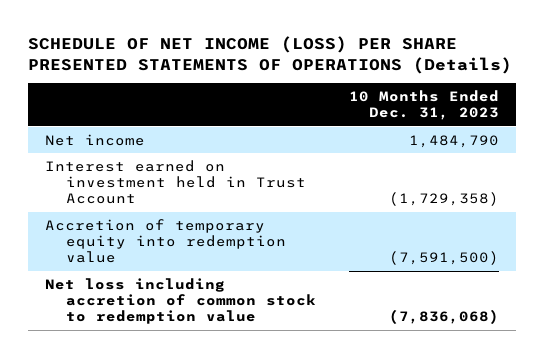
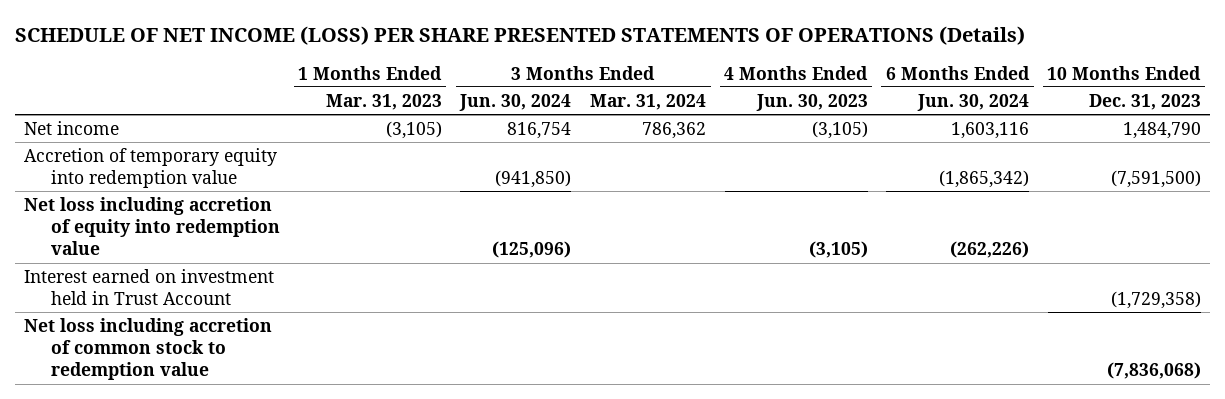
- | 10 Months Ended Dec. 31, 2023
+ | 1 Months Ended Mar. 31, 2023 | 3 Months Ended Jun. 30, 2024 | 3 Months Ended Mar. 31, 2024 | 4 Months Ended Jun. 30, 2023 | 6 Months Ended Jun. 30, 2024 | 10 Months Ended Dec. 31, 2023
+ Net loss including accretion of equity into redemption value | | (125,096) | | (3,105) | (262,226) |
moved down: Interest earned on investment held in Trust Account | | | | | | (1,729,358)

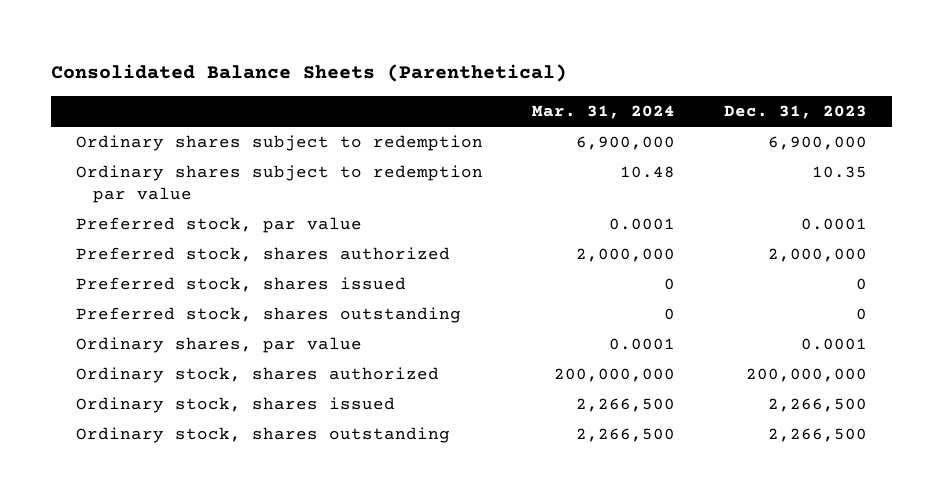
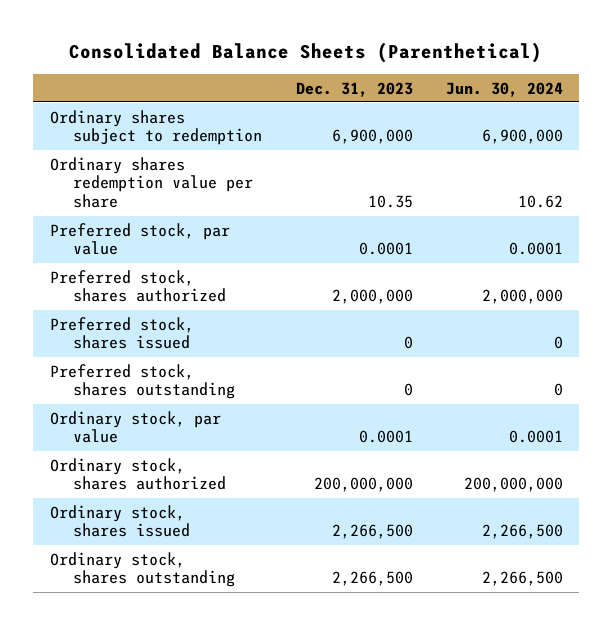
- | Mar. 31, 2024 | Dec. 31, 2023
+ | Dec. 31, 2023 | Jun. 30, 2024
- Ordinary shares subject to redemption par value | 10.48 | 10.35
+ Ordinary shares redemption value per share | 10.35 | 10.62
- Ordinary shares, par value | 0.0001 | 0.0001
+ Ordinary stock, par value | 0.0001 | 0.0001

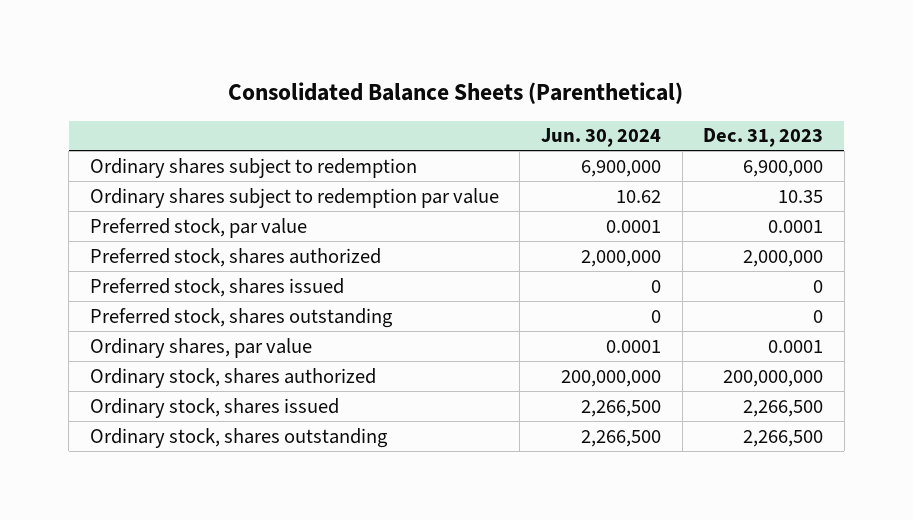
- | Dec. 31, 2023 | Jun. 30, 2024
+ | Jun. 30, 2024 | Dec. 31, 2023
- Ordinary shares redemption value per share | 10.35 | 10.62
+ Ordinary shares subject to redemption par value | 10.62 | 10.35
- Ordinary stock, par value | 0.0001 | 0.0001
+ Ordinary shares, par value | 0.0001 | 0.0001

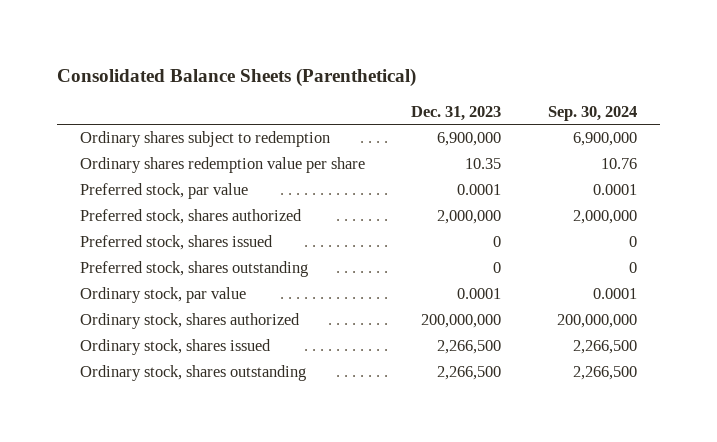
- | Jun. 30, 2024 | Dec. 31, 2023
+ | Dec. 31, 2023 | Sep. 30, 2024
- Ordinary shares subject to redemption par value | 10.62 | 10.35
+ Ordinary shares redemption value per share | 10.35 | 10.76
- Ordinary shares, par value | 0.0001 | 0.0001
+ Ordinary stock, par value | 0.0001 | 0.0001

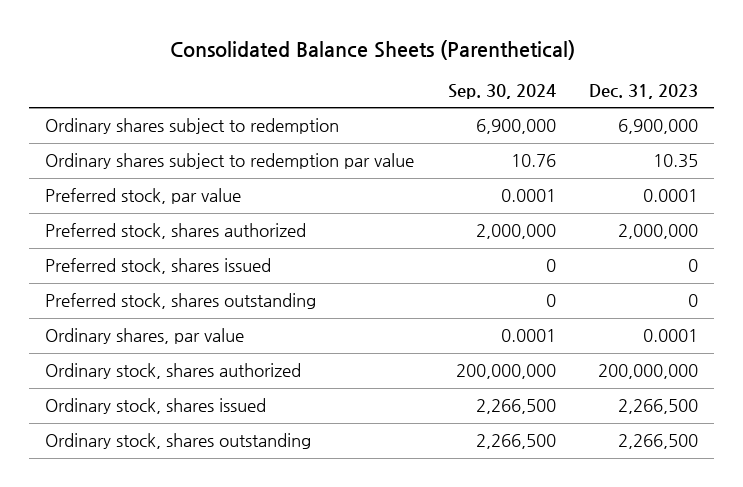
- | Dec. 31, 2023 | Sep. 30, 2024
+ | Sep. 30, 2024 | Dec. 31, 2023
- Ordinary shares redemption value per share | 10.35 | 10.76
+ Ordinary shares subject to redemption par value | 10.76 | 10.35
- Ordinary stock, par value | 0.0001 | 0.0001
+ Ordinary shares, par value | 0.0001 | 0.0001

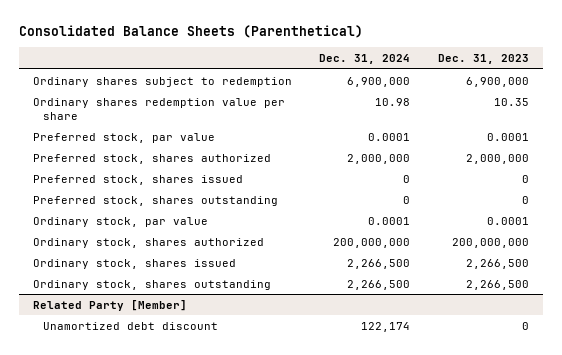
- | Sep. 30, 2024 | Dec. 31, 2023
+ | Dec. 31, 2024 | Dec. 31, 2023
- Ordinary shares subject to redemption par value | 10.76 | 10.35
+ Ordinary shares redemption value per share | 10.98 | 10.35
- Ordinary shares, par value | 0.0001 | 0.0001
+ Ordinary stock, par value | 0.0001 | 0.0001
+ Related Party [Member]
+ Unamortized debt discount | 122,174 | 0

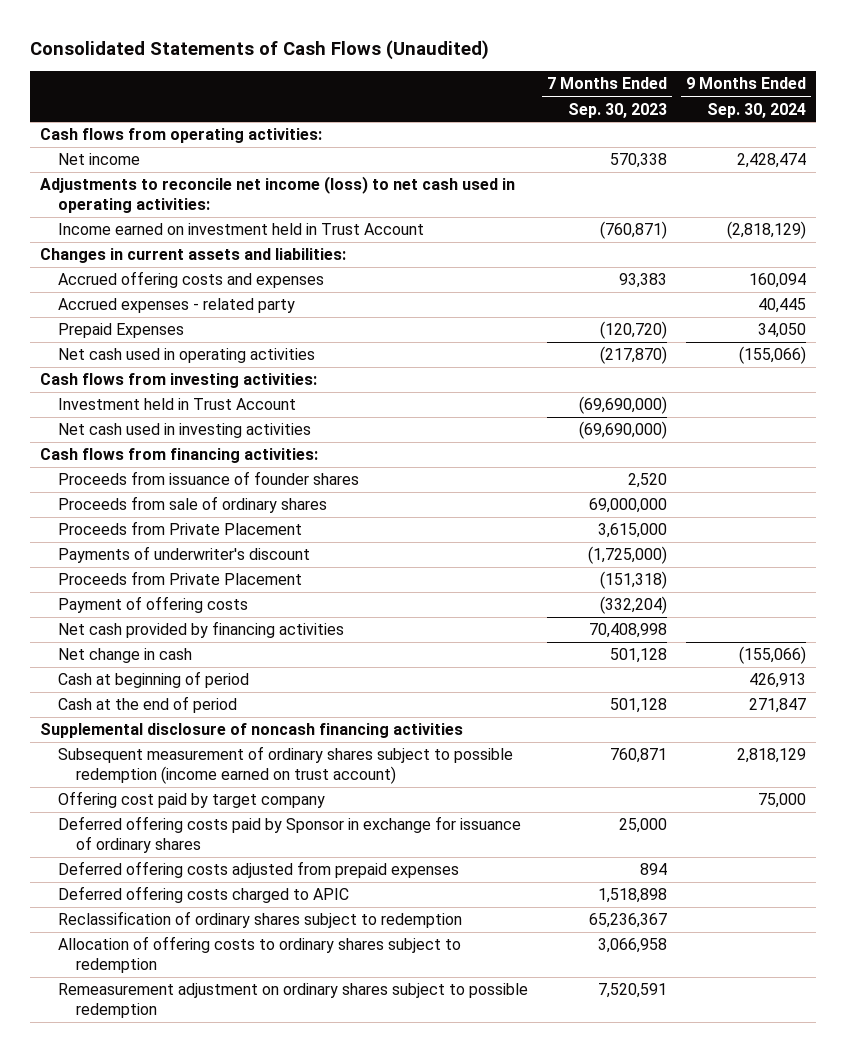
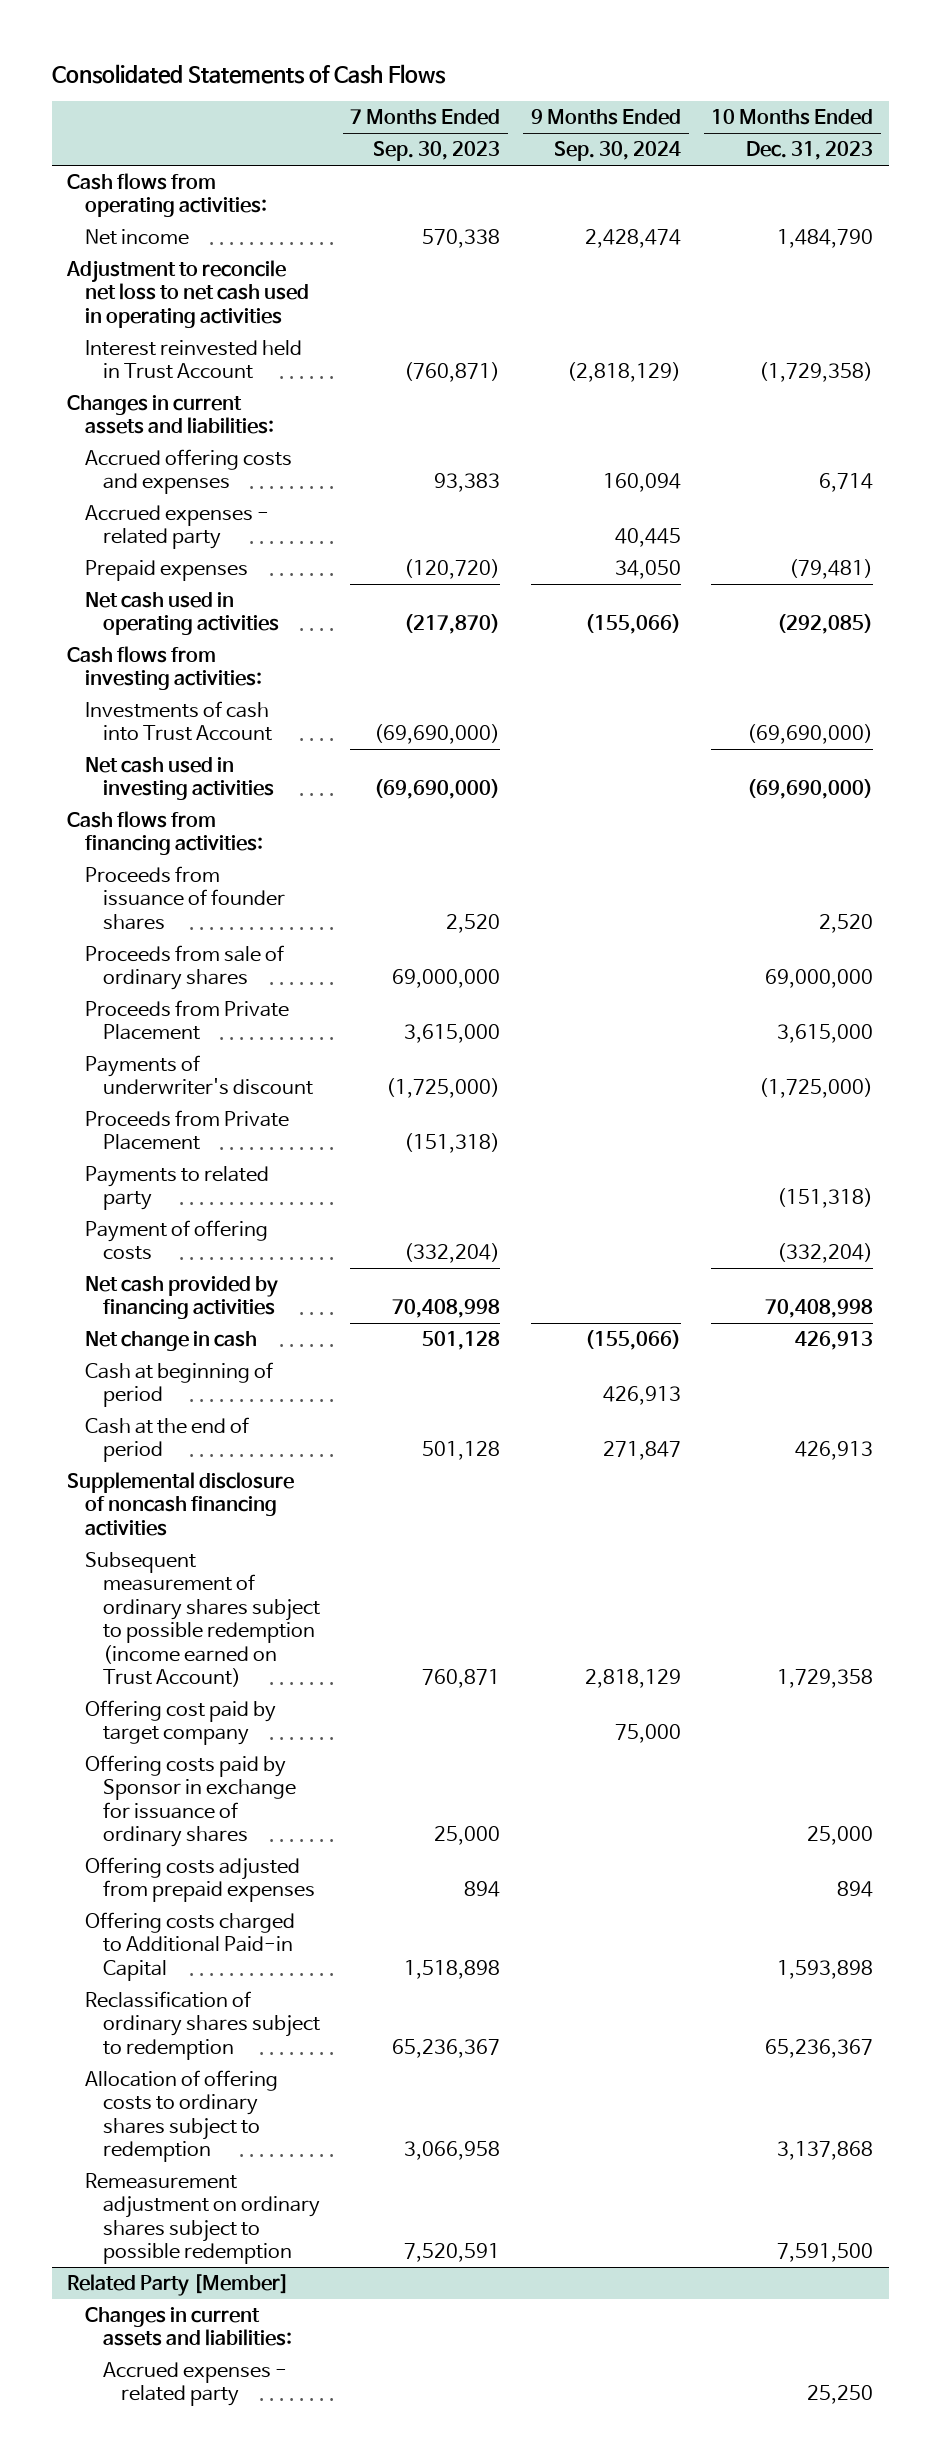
- Consolidated Statements of Cash Flows (Unaudited)
+ Consolidated Statements of Cash Flows
- | 7 Months Ended Sep. 30, 2023 | 9 Months Ended Sep. 30, 2024
+ | 7 Months Ended Sep. 30, 2023 | 9 Months Ended Sep. 30, 2024 | 10 Months Ended Dec. 31, 2023
- Adjustments to reconcile net income (loss) to net cash used in operating activities:
- Income earned on investment held in Trust Account | (760,871) | (2,818,129)
+ Adjustment to reconcile net loss to net cash used in operating activities
+ Interest reinvested held in Trust Account | (760,871) | (2,818,129) | (1,729,358)
- Prepaid Expenses | (120,720) | 34,050
+ Prepaid expenses | (120,720) | 34,050 | (79,481)
- Investment held in Trust Account | (69,690,000) |
+ Investments of cash into Trust Account | (69,690,000) | | (69,690,000)
+ Payments to related party | | | (151,318)
- Subsequent measurement of ordinary shares subject to possible redemption (income earned on trust account) | 760,871 | 2,818,129
+ Subsequent measurement of ordinary shares subject to possible redemption (income earned on Trust Account) | 760,871 | 2,818,129 | 1,729,358
- Deferred offering costs paid by Sponsor in exchange for issuance of ordinary shares | 25,000 |
- Deferred offering costs adjusted from prepaid expenses | 894 |
- Deferred offering costs charged to APIC | 1,518,898 |
+ Offering costs paid by Sponsor in exchange for issuance of ordinary shares | 25,000 | | 25,000
+ Offering costs adjusted from prepaid expenses | 894 | | 894
+ Offering costs charged to Additional Paid-in Capital | 1,518,898 | | 1,593,898
+ Related Party [Member]
+ Changes in current assets and liabilities:
+ Accrued expenses - related party | | | 25,250

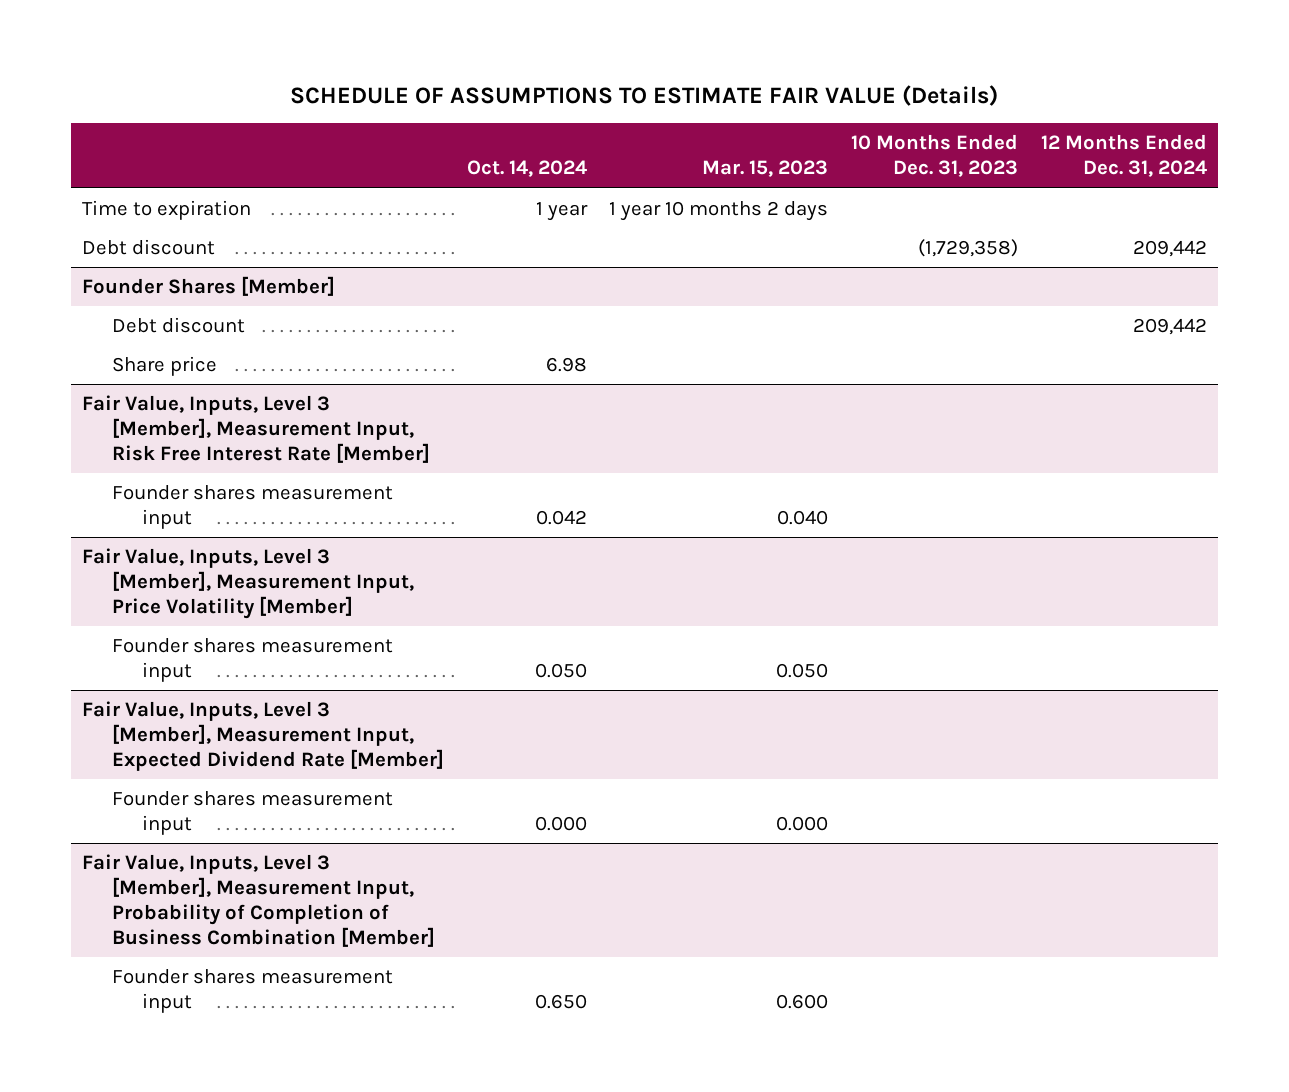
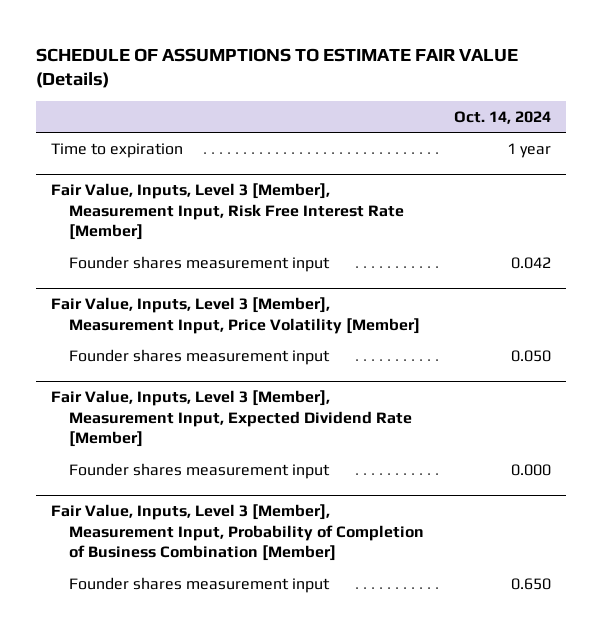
- | Oct. 14, 2024 | Mar. 15, 2023 | 10 Months Ended Dec. 31, 2023 | 12 Months Ended Dec. 31, 2024
+ | Oct. 14, 2024
- Debt discount | | | (1,729,358) | 209,442
- Founder Shares [Member]
- Debt discount | | | | 209,442
- Share price | 6.98 | | |

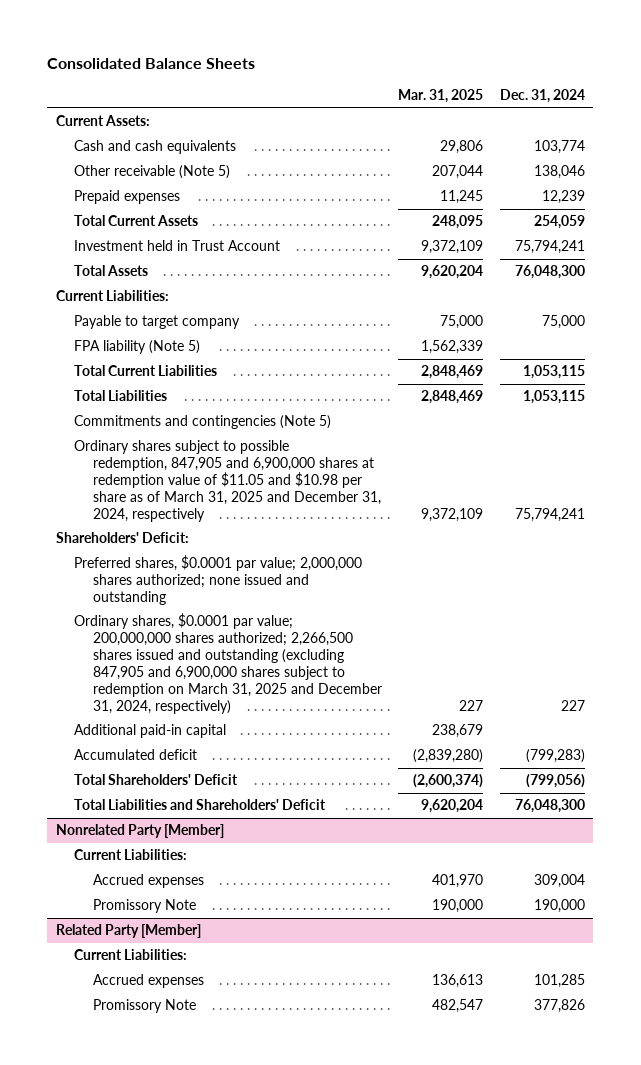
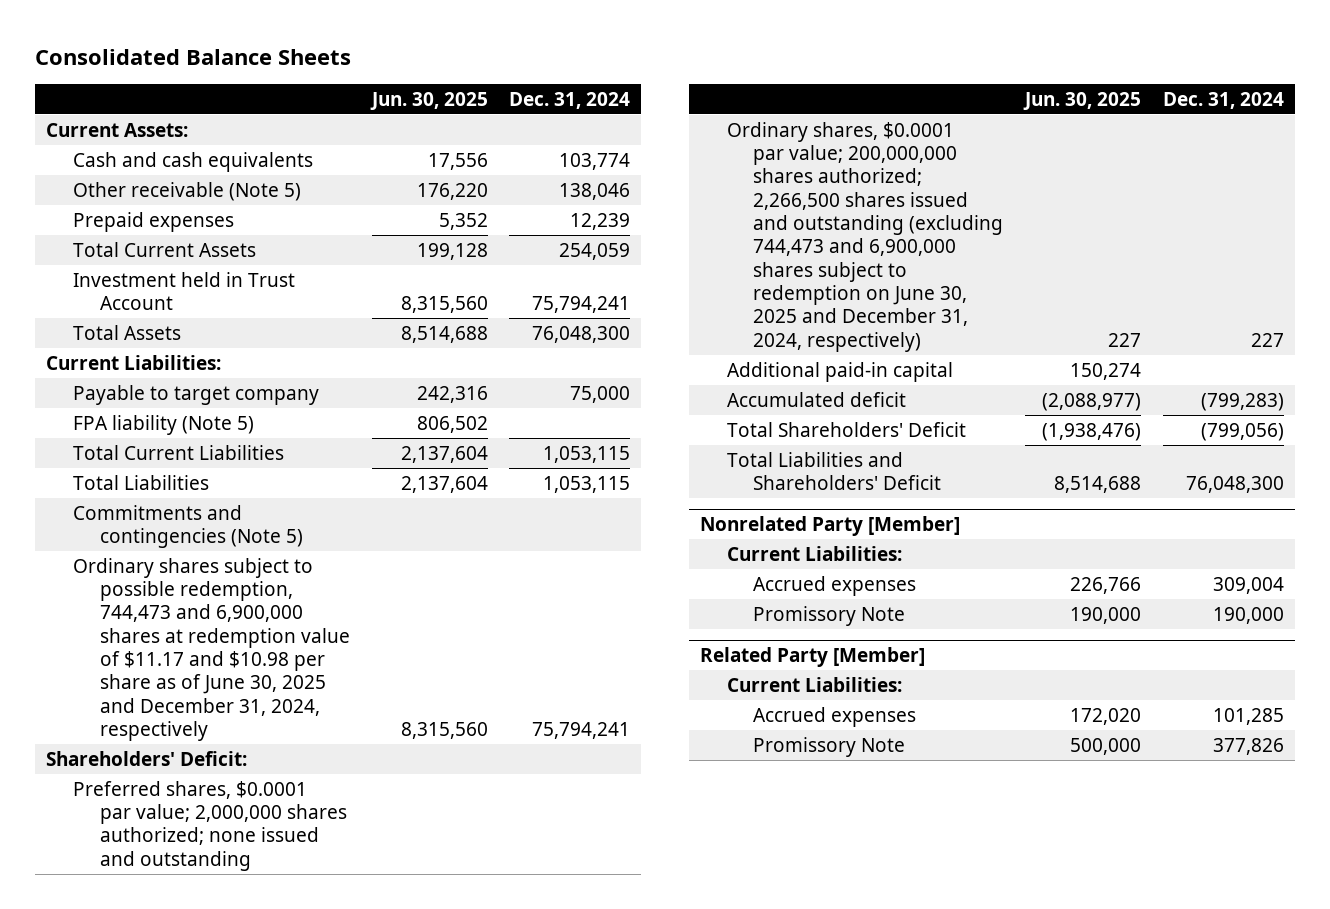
- | Mar. 31, 2025 | Dec. 31, 2024
+ | Jun. 30, 2025 | Dec. 31, 2024
- Ordinary shares subject to possible redemption, 847,905 and 6,900,000 shares at redemption value of $11.05 and $10.98 per share as of March 31, 2025 and December 31, 2024, respectively | 9,372,109 | 75,794,241
+ Ordinary shares subject to possible redemption, 744,473 and 6,900,000 shares at redemption value of $11.17 and $10.98 per share as of June 30, 2025 and December 31, 2024, respectively | 8,315,560 | 75,794,241
- Ordinary shares, $0.0001 par value; 200,000,000 shares authorized; 2,266,500 shares issued and outstanding (excluding 847,905 and 6,900,000 shares subject to redemption on March 31, 2025 and December 31, 2024, respectively) | 227 | 227
+ Ordinary shares, $0.0001 par value; 200,000,000 shares authorized; 2,266,500 shares issued and outstanding (excluding 744,473 and 6,900,000 shares subject to redemption on June 30, 2025 and December 31, 2024, respectively) | 227 | 227

